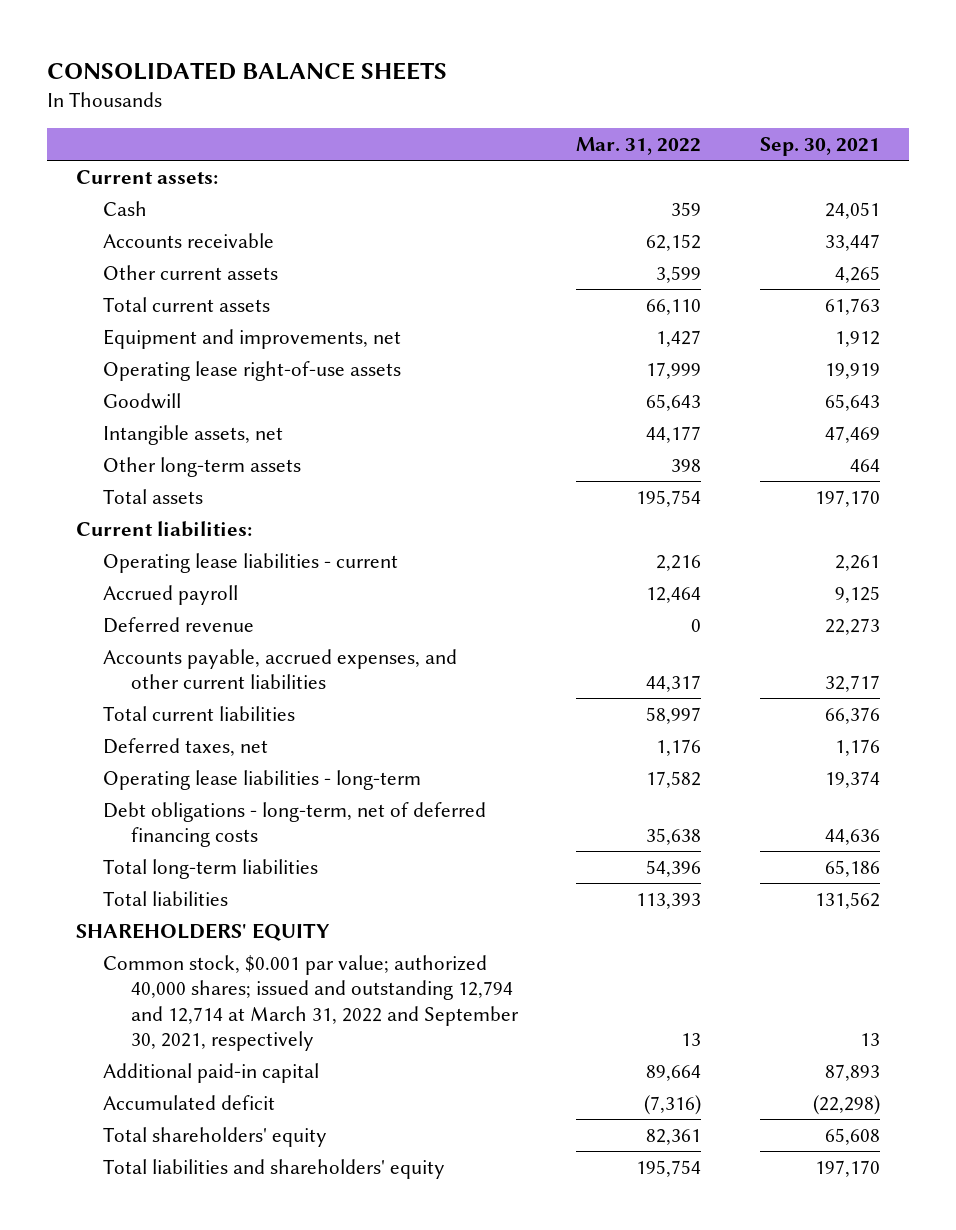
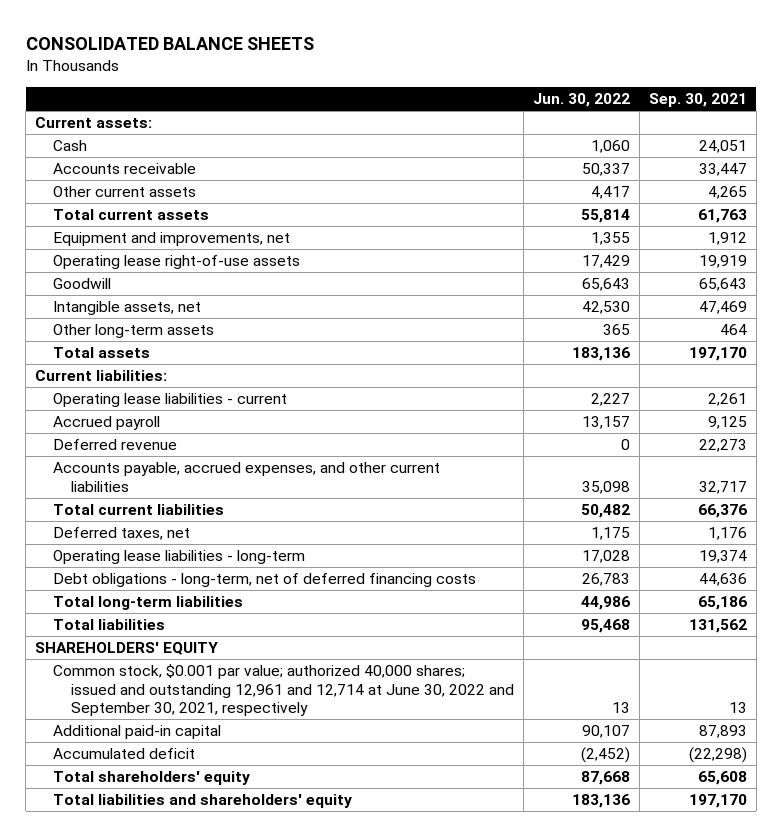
- | Mar. 31, 2022 | Sep. 30, 2021
+ | Jun. 30, 2022 | Sep. 30, 2021
- Common stock, $0.001 par value; authorized 40,000 shares; issued and outstanding 12,794 and 12,714 at March 31, 2022 and September 30, 2021, respectively | 13 | 13
+ Common stock, $0.001 par value; authorized 40,000 shares; issued and outstanding 12,961 and 12,714 at June 30, 2022 and September 30, 2021, respectively | 13 | 13

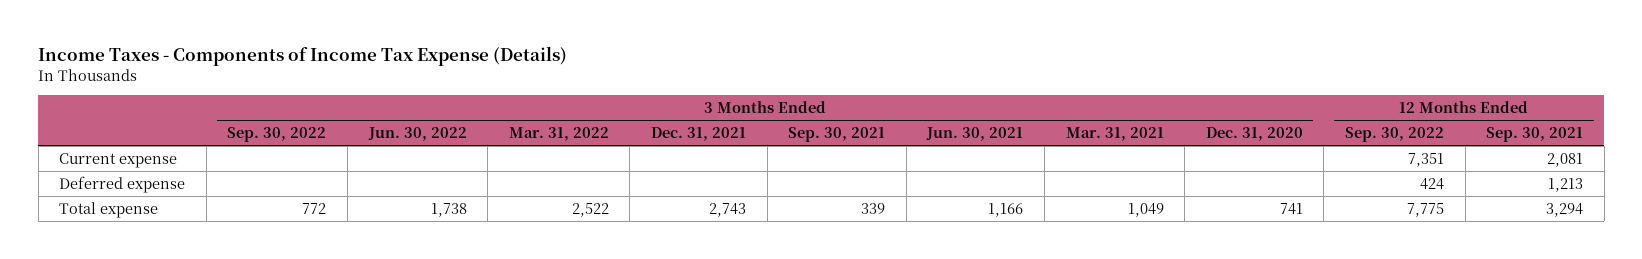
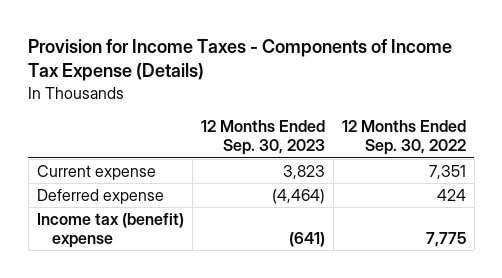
- Income Taxes - Components of Income Tax Expense (Details)
+ Provision for Income Taxes - Components of Income Tax Expense (Details)
- | 3 Months Ended Sep. 30, 2022 | 3 Months Ended Jun. 30, 2022 | 3 Months Ended Mar. 31, 2022 | 3 Months Ended Dec. 31, 2021 | 3 Months Ended Sep. 30, 2021 | 3 Months Ended Jun. 30, 2021 | 3 Months Ended Mar. 31, 2021 | 3 Months Ended Dec. 31, 2020 | 12 Months Ended Sep. 30, 2022 | 12 Months Ended Sep. 30, 2021
+ | 12 Months Ended Sep. 30, 2023 | 12 Months Ended Sep. 30, 2022
- Total expense | 772 | 1,738 | 2,522 | 2,743 | 339 | 1,166 | 1,049 | 741 | 7,775 | 3,294
+ Income tax (benefit) expense | (641) | 7,775

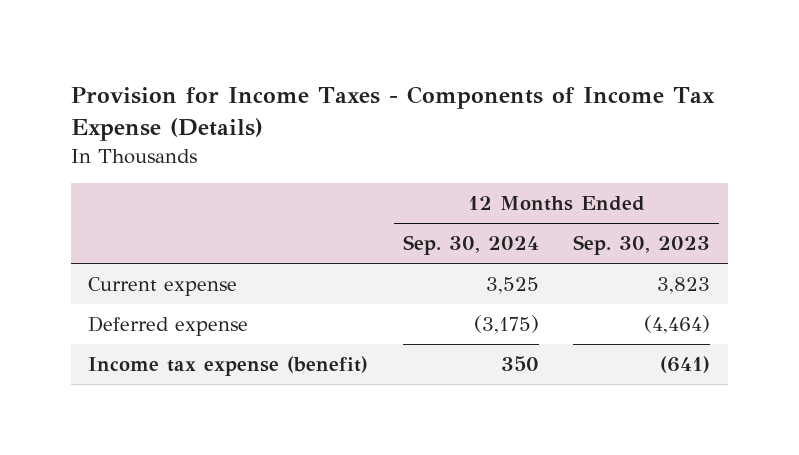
- | 12 Months Ended Sep. 30, 2023 | 12 Months Ended Sep. 30, 2022
+ | 12 Months Ended Sep. 30, 2024 | 12 Months Ended Sep. 30, 2023
- Income tax (benefit) expense | (641) | 7,775
+ Income tax expense (benefit) | 350 | (641)

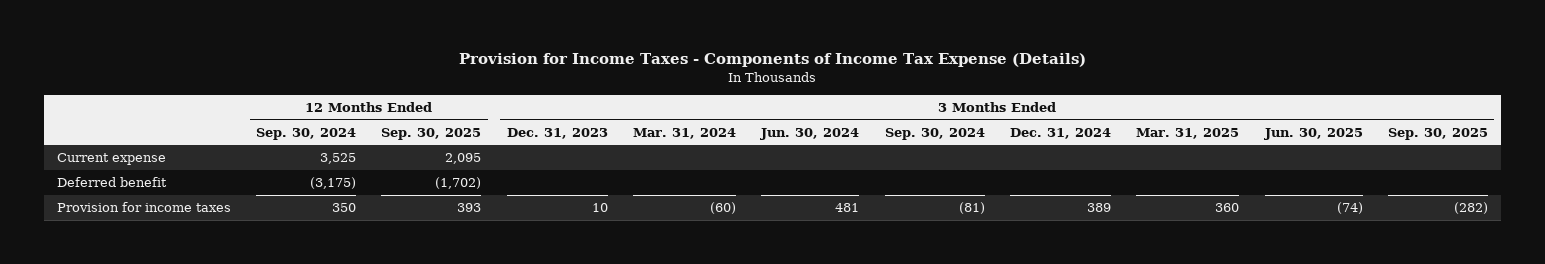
- | 12 Months Ended Sep. 30, 2024 | 12 Months Ended Sep. 30, 2023
+ | 12 Months Ended Sep. 30, 2024 | 12 Months Ended Sep. 30, 2025 | 3 Months Ended Dec. 31, 2023 | 3 Months Ended Mar. 31, 2024 | 3 Months Ended Jun. 30, 2024 | 3 Months Ended Sep. 30, 2024 | 3 Months Ended Dec. 31, 2024 | 3 Months Ended Mar. 31, 2025 | 3 Months Ended Jun. 30, 2025 | 3 Months Ended Sep. 30, 2025
- Deferred expense | (3,175) | (4,464)
- Income tax expense (benefit) | 350 | (641)
+ Deferred benefit | (3,175) | (1,702) | | | | | | | |
+ Provision for income taxes | 350 | 393 | 10 | (60) | 481 | (81) | 389 | 360 | (74) | (282)

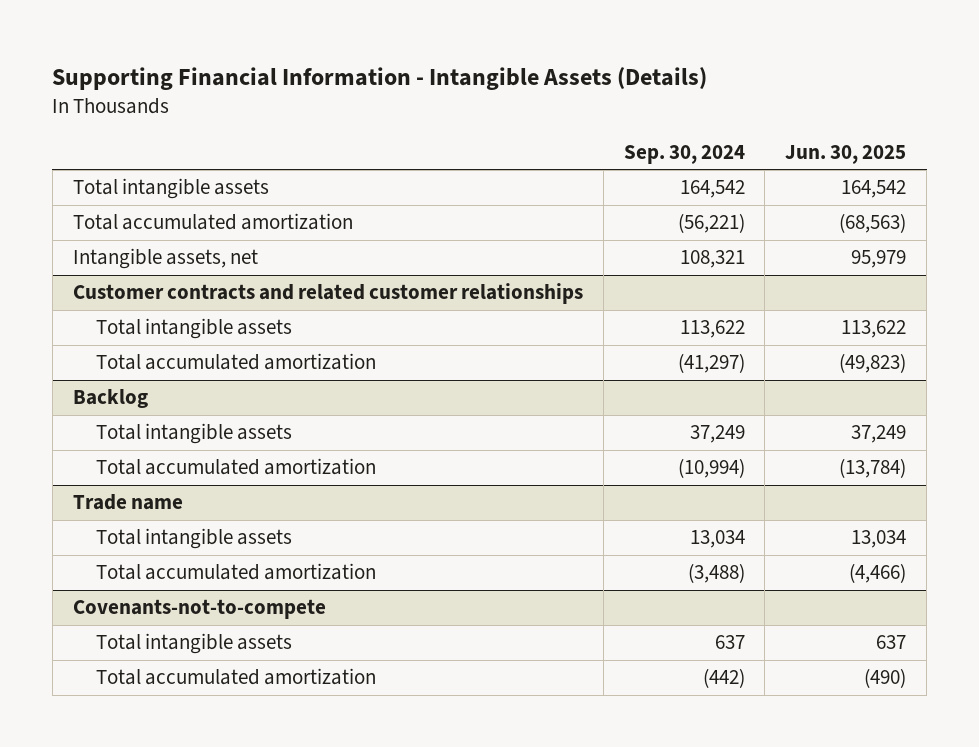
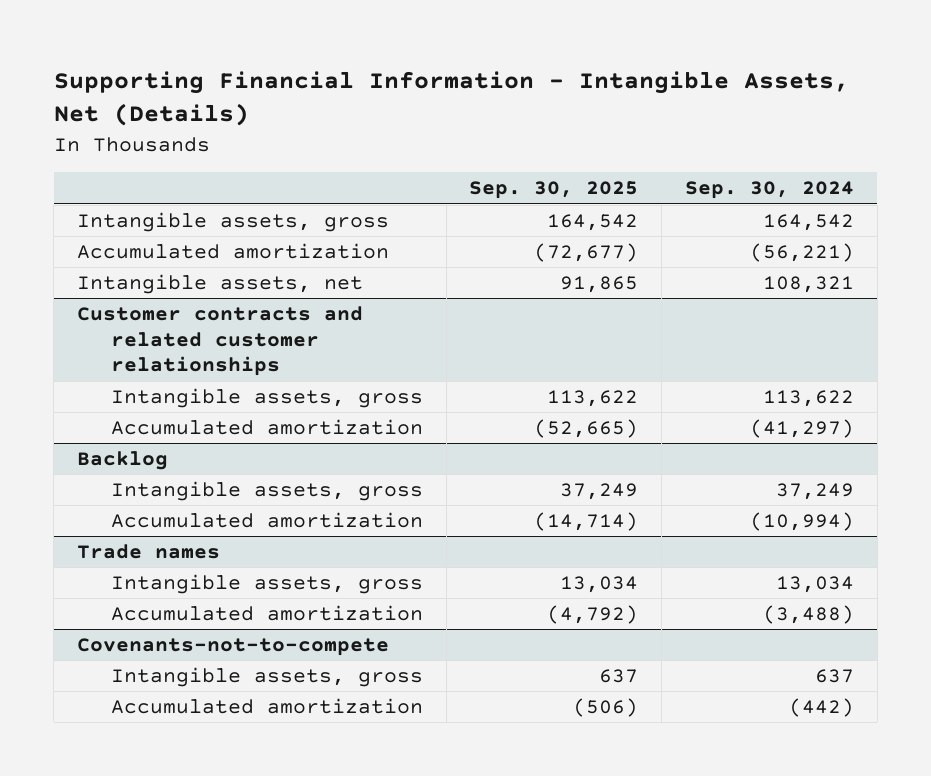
- Supporting Financial Information - Intangible Assets (Details)
+ Supporting Financial Information - Intangible Assets, Net (Details)
- | Sep. 30, 2024 | Jun. 30, 2025
+ | Sep. 30, 2025 | Sep. 30, 2024
- Total intangible assets | 164,542 | 164,542
- Total accumulated amortization | (56,221) | (68,563)
+ Intangible assets, gross | 164,542 | 164,542
+ Accumulated amortization | (72,677) | (56,221)
@ Customer contracts and related customer relationships
- Total intangible assets | 113,622 | 113,622
- Total accumulated amortization | (41,297) | (49,823)
+ Intangible assets, gross | 113,622 | 113,622
+ Accumulated amortization | (52,665) | (41,297)
@ Backlog
- Total intangible assets | 37,249 | 37,249
- Total accumulated amortization | (10,994) | (13,784)
- Trade name
- Total intangible assets | 13,034 | 13,034
- Total accumulated amortization | (3,488) | (4,466)
@ Backlog
+ Intangible assets, gross | 37,249 | 37,249
+ Accumulated amortization | (14,714) | (10,994)
+ Trade names
+ Intangible assets, gross | 13,034 | 13,034
+ Accumulated amortization | (4,792) | (3,488)
@ Covenants-not-to-compete
- Total intangible assets | 637 | 637
- Total accumulated amortization | (442) | (490)
+ Intangible assets, gross | 637 | 637
+ Accumulated amortization | (506) | (442)

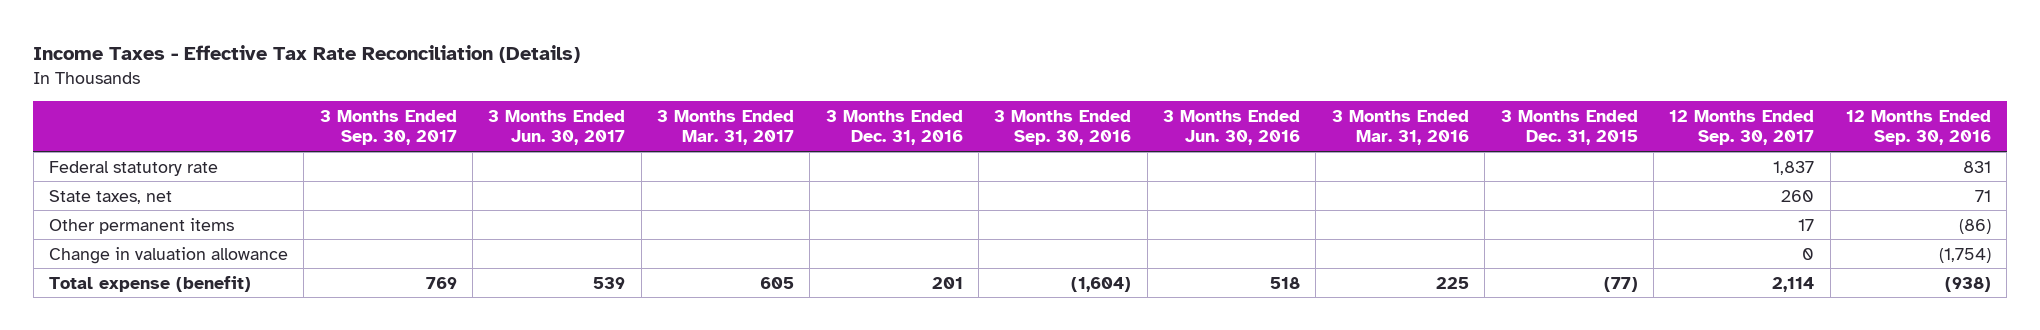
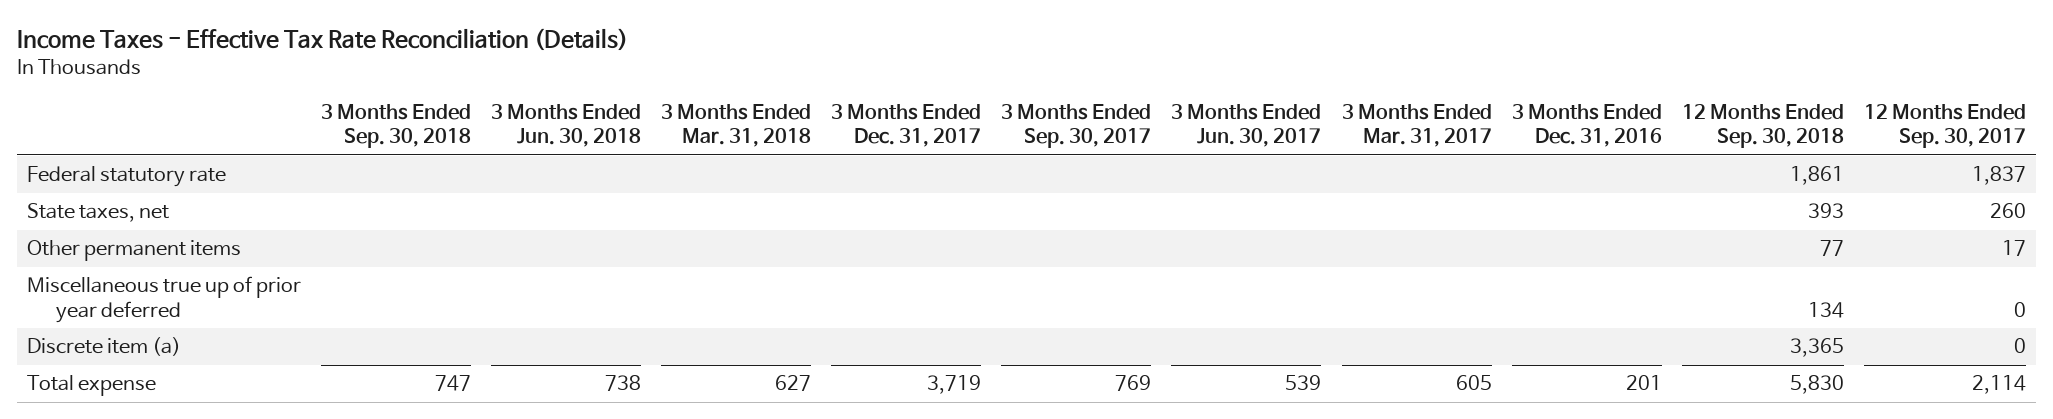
- | 3 Months Ended Sep. 30, 2017 | 3 Months Ended Jun. 30, 2017 | 3 Months Ended Mar. 31, 2017 | 3 Months Ended Dec. 31, 2016 | 3 Months Ended Sep. 30, 2016 | 3 Months Ended Jun. 30, 2016 | 3 Months Ended Mar. 31, 2016 | 3 Months Ended Dec. 31, 2015 | 12 Months Ended Sep. 30, 2017 | 12 Months Ended Sep. 30, 2016
+ | 3 Months Ended Sep. 30, 2018 | 3 Months Ended Jun. 30, 2018 | 3 Months Ended Mar. 31, 2018 | 3 Months Ended Dec. 31, 2017 | 3 Months Ended Sep. 30, 2017 | 3 Months Ended Jun. 30, 2017 | 3 Months Ended Mar. 31, 2017 | 3 Months Ended Dec. 31, 2016 | 12 Months Ended Sep. 30, 2018 | 12 Months Ended Sep. 30, 2017
- Change in valuation allowance | | | | | | | | | 0 | (1,754)
- Total expense (benefit) | 769 | 539 | 605 | 201 | (1,604) | 518 | 225 | (77) | 2,114 | (938)
+ Miscellaneous true up of prior year deferred | | | | | | | | | 134 | 0
+ Discrete item (a) | | | | | | | | | 3,365 | 0
+ Total expense | 747 | 738 | 627 | 3,719 | 769 | 539 | 605 | 201 | 5,830 | 2,114

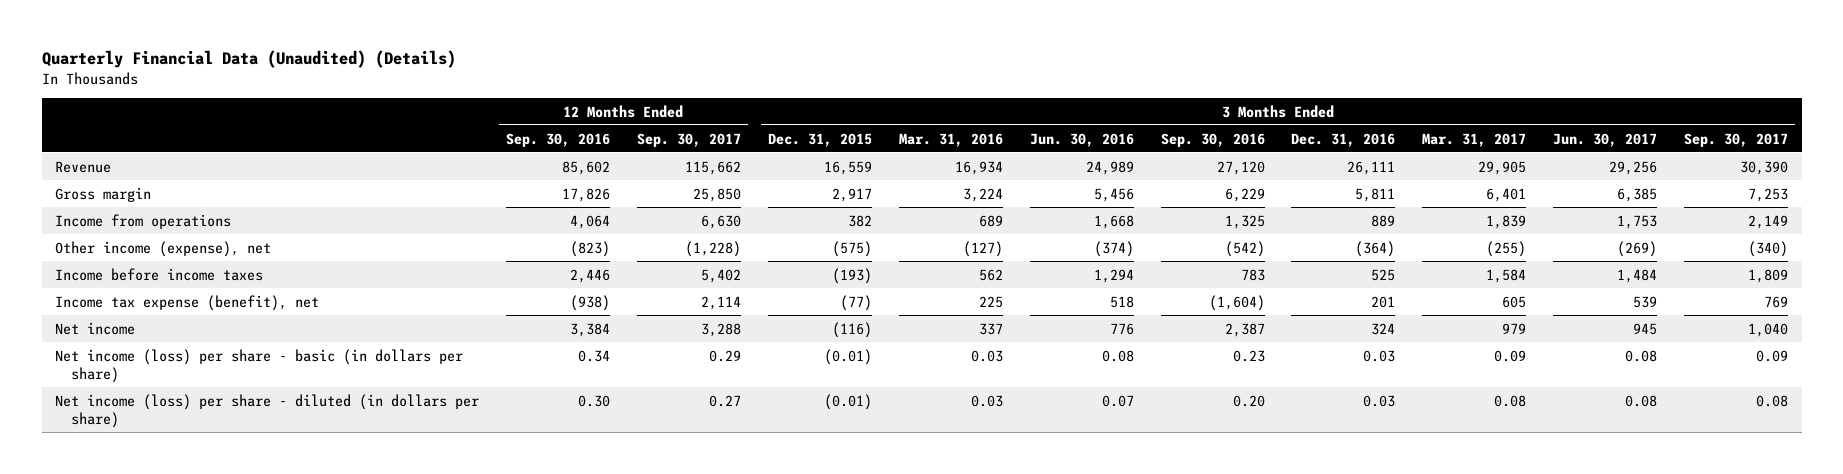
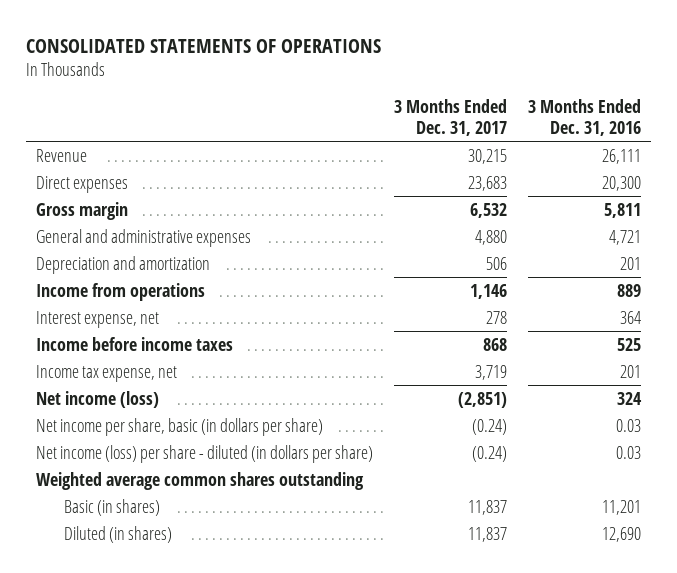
- Quarterly Financial Data (Unaudited) (Details)
+ CONSOLIDATED STATEMENTS OF OPERATIONS
- | 12 Months Ended Sep. 30, 2016 | 12 Months Ended Sep. 30, 2017 | 3 Months Ended Dec. 31, 2015 | 3 Months Ended Mar. 31, 2016 | 3 Months Ended Jun. 30, 2016 | 3 Months Ended Sep. 30, 2016 | 3 Months Ended Dec. 31, 2016 | 3 Months Ended Mar. 31, 2017 | 3 Months Ended Jun. 30, 2017 | 3 Months Ended Sep. 30, 2017
+ | 3 Months Ended Dec. 31, 2017 | 3 Months Ended Dec. 31, 2016
+ Direct expenses | 23,683 | 20,300
+ General and administrative expenses | 4,880 | 4,721
+ Depreciation and amortization | 506 | 201
- Other income (expense), net | (823) | (1,228) | (575) | (127) | (374) | (542) | (364) | (255) | (269) | (340)
+ Interest expense, net | 278 | 364
- Income tax expense (benefit), net | (938) | 2,114 | (77) | 225 | 518 | (1,604) | 201 | 605 | 539 | 769
- Net income | 3,384 | 3,288 | (116) | 337 | 776 | 2,387 | 324 | 979 | 945 | 1,040
- Net income (loss) per share - basic (in dollars per share) | 0.34 | 0.29 | (0.01) | 0.03 | 0.08 | 0.23 | 0.03 | 0.09 | 0.08 | 0.09
+ Income tax expense, net | 3,719 | 201
+ Net income (loss) | (2,851) | 324
+ Net income per share, basic (in dollars per share) | (0.24) | 0.03
+ Weighted average common shares outstanding
+ Basic (in shares) | 11,837 | 11,201
+ Diluted (in shares) | 11,837 | 12,690

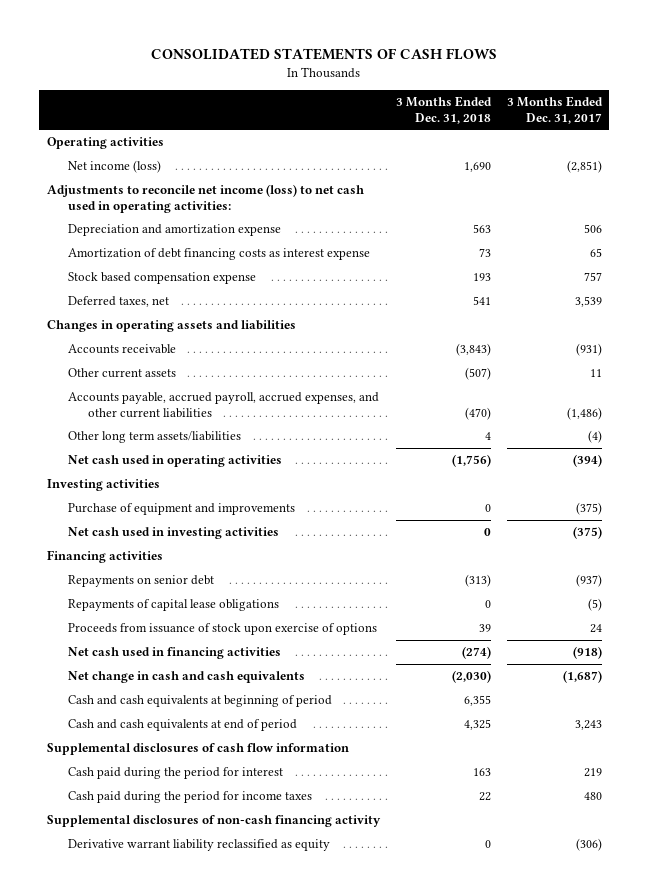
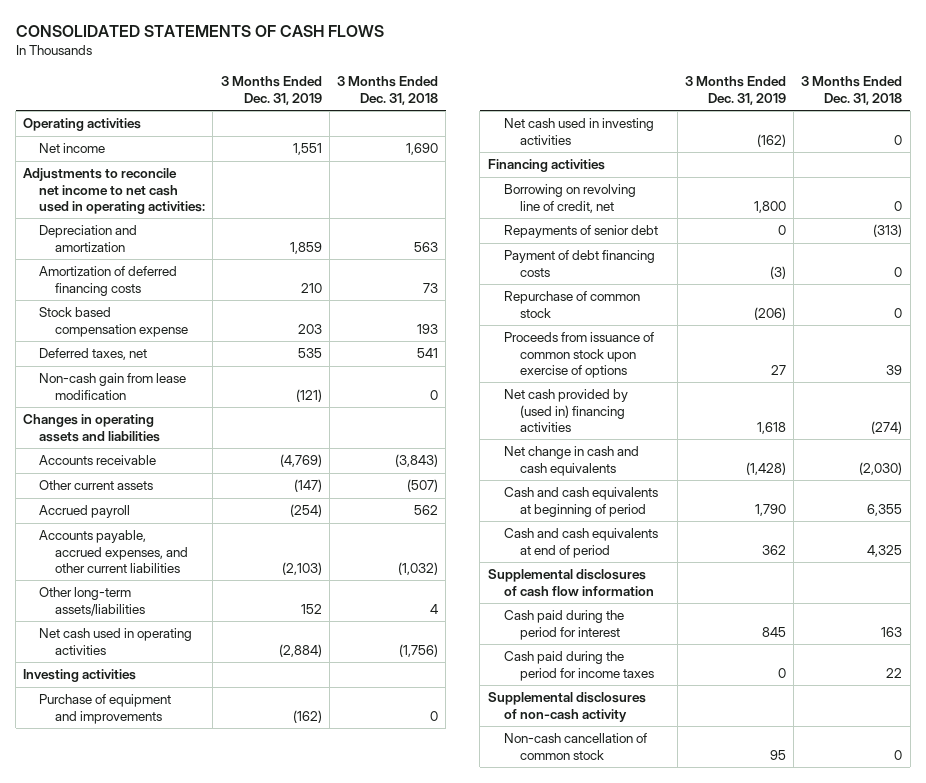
- | 3 Months Ended Dec. 31, 2018 | 3 Months Ended Dec. 31, 2017
+ | 3 Months Ended Dec. 31, 2019 | 3 Months Ended Dec. 31, 2018
- Net income (loss) | 1,690 | (2,851)
- Adjustments to reconcile net income (loss) to net cash used in operating activities:
- Depreciation and amortization expense | 563 | 506
- Amortization of debt financing costs as interest expense | 73 | 65
+ Net income | 1,551 | 1,690
+ Adjustments to reconcile net income to net cash used in operating activities:
+ Depreciation and amortization | 1,859 | 563
+ Amortization of deferred financing costs | 210 | 73
+ Non-cash gain from lease modification | (121) | 0
- Accounts payable, accrued payroll, accrued expenses, and other current liabilities | (470) | (1,486)
- Other long term assets/liabilities | 4 | (4)
+ Accrued payroll | (254) | 562
+ Accounts payable, accrued expenses, and other current liabilities | (2,103) | (1,032)
+ Other long-term assets/liabilities | 152 | 4
- Repayments on senior debt | (313) | (937)
- Repayments of capital lease obligations | 0 | (5)
- Proceeds from issuance of stock upon exercise of options | 39 | 24
- Net cash used in financing activities | (274) | (918)
+ Borrowing on revolving line of credit, net | 1,800 | 0
+ Repayments of senior debt | 0 | (313)
+ Payment of debt financing costs | (3) | 0
+ Repurchase of common stock | (206) | 0
+ Proceeds from issuance of common stock upon exercise of options | 27 | 39
+ Net cash provided by (used in) financing activities | 1,618 | (274)
- Supplemental disclosures of non-cash financing activity
- Derivative warrant liability reclassified as equity | 0 | (306)
+ Supplemental disclosures of non-cash activity
+ Non-cash cancellation of common stock | 95 | 0

